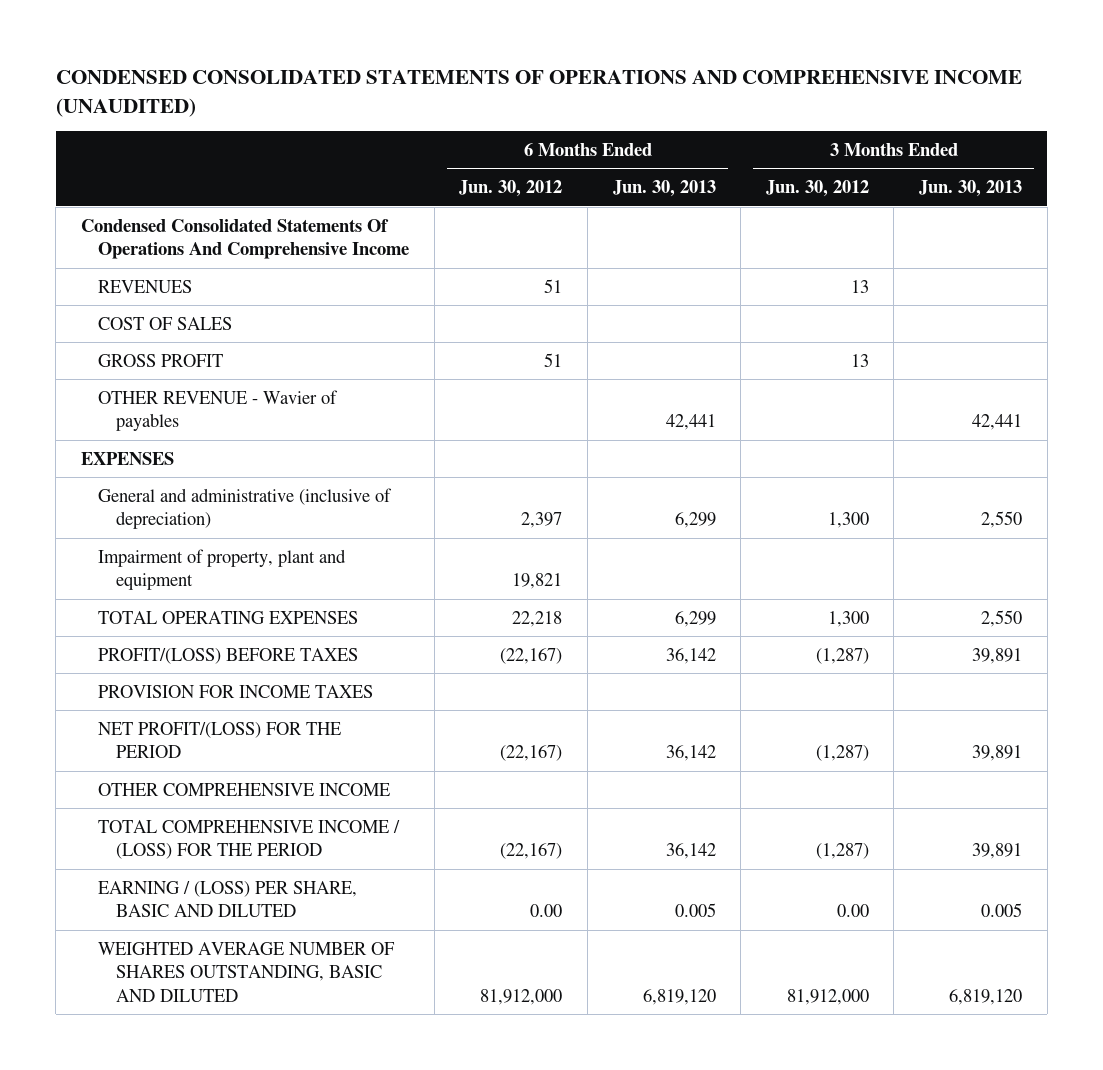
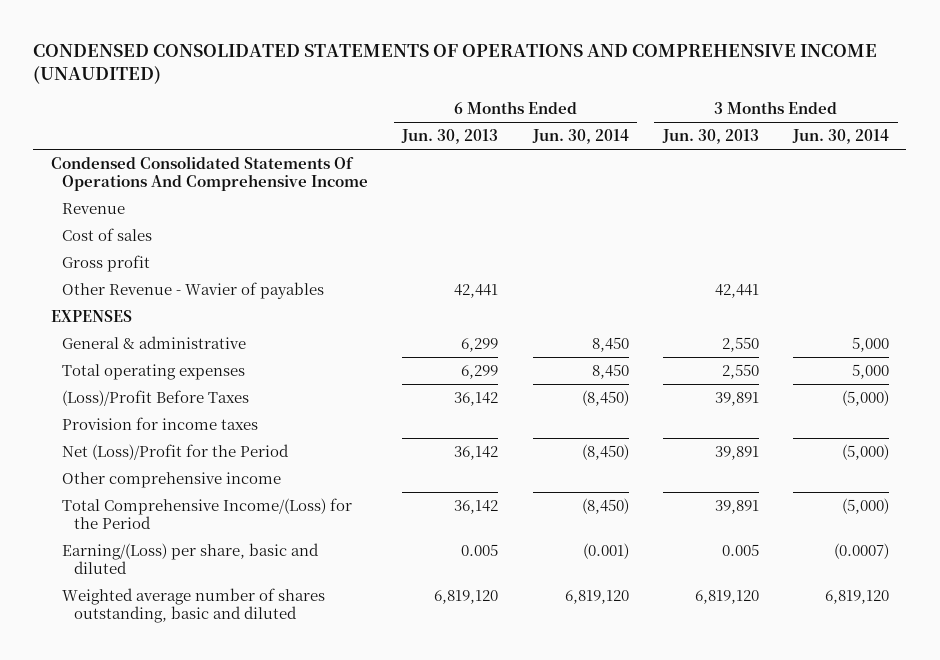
- | 6 Months Ended Jun. 30, 2012 | 6 Months Ended Jun. 30, 2013 | 3 Months Ended Jun. 30, 2012 | 3 Months Ended Jun. 30, 2013
+ | 6 Months Ended Jun. 30, 2013 | 6 Months Ended Jun. 30, 2014 | 3 Months Ended Jun. 30, 2013 | 3 Months Ended Jun. 30, 2014
- REVENUES | 51 | | 13 |
- COST OF SALES
- GROSS PROFIT | 51 | | 13 |
- OTHER REVENUE - Wavier of payables | | 42,441 | | 42,441
+ Revenue
+ Cost of sales
+ Gross profit
+ Other Revenue - Wavier of payables | 42,441 | | 42,441 |
- General and administrative (inclusive of depreciation) | 2,397 | 6,299 | 1,300 | 2,550
- Impairment of property, plant and equipment | 19,821 | | |
- TOTAL OPERATING EXPENSES | 22,218 | 6,299 | 1,300 | 2,550
- PROFIT/(LOSS) BEFORE TAXES | (22,167) | 36,142 | (1,287) | 39,891
- PROVISION FOR INCOME TAXES
- NET PROFIT/(LOSS) FOR THE PERIOD | (22,167) | 36,142 | (1,287) | 39,891
- OTHER COMPREHENSIVE INCOME
- TOTAL COMPREHENSIVE INCOME / (LOSS) FOR THE PERIOD | (22,167) | 36,142 | (1,287) | 39,891
- EARNING / (LOSS) PER SHARE, BASIC AND DILUTED | 0.00 | 0.005 | 0.00 | 0.005
- WEIGHTED AVERAGE NUMBER OF SHARES OUTSTANDING, BASIC AND DILUTED | 81,912,000 | 6,819,120 | 81,912,000 | 6,819,120
+ General & administrative | 6,299 | 8,450 | 2,550 | 5,000
+ Total operating expenses | 6,299 | 8,450 | 2,550 | 5,000
+ (Loss)/Profit Before Taxes | 36,142 | (8,450) | 39,891 | (5,000)
+ Provision for income taxes
+ Net (Loss)/Profit for the Period | 36,142 | (8,450) | 39,891 | (5,000)
+ Other comprehensive income
+ Total Comprehensive Income/(Loss) for the Period | 36,142 | (8,450) | 39,891 | (5,000)
+ Earning/(Loss) per share, basic and diluted | 0.005 | (0.001) | 0.005 | (0.0007)
+ Weighted average number of shares outstanding, basic and diluted | 6,819,120 | 6,819,120 | 6,819,120 | 6,819,120

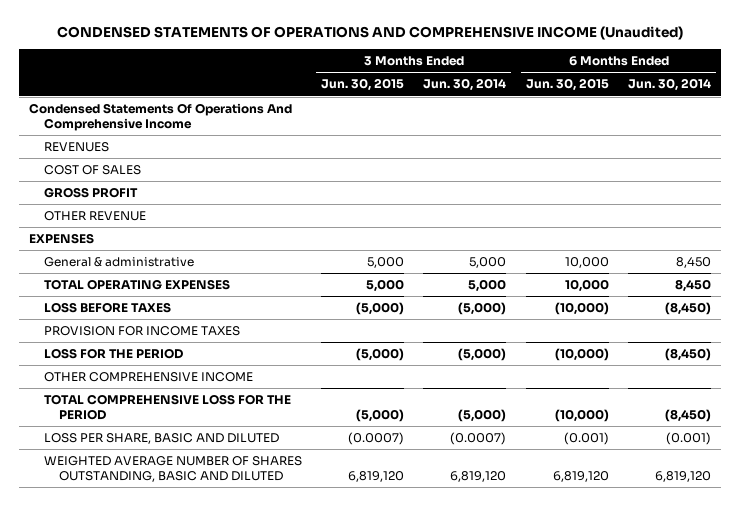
- CONDENSED CONSOLIDATED STATEMENTS OF OPERATIONS AND COMPREHENSIVE INCOME (UNAUDITED)
+ CONDENSED STATEMENTS OF OPERATIONS AND COMPREHENSIVE INCOME (Unaudited)
- | 6 Months Ended Jun. 30, 2013 | 6 Months Ended Jun. 30, 2014 | 3 Months Ended Jun. 30, 2013 | 3 Months Ended Jun. 30, 2014
+ | 3 Months Ended Jun. 30, 2015 | 3 Months Ended Jun. 30, 2014 | 6 Months Ended Jun. 30, 2015 | 6 Months Ended Jun. 30, 2014
- Condensed Consolidated Statements Of Operations And Comprehensive Income
- Revenue
- Cost of sales
- Gross profit
- Other Revenue - Wavier of payables | 42,441 | | 42,441 |
+ Condensed Statements Of Operations And Comprehensive Income
+ REVENUES
+ COST OF SALES
+ GROSS PROFIT
+ OTHER REVENUE
- Total operating expenses | 6,299 | 8,450 | 2,550 | 5,000
- (Loss)/Profit Before Taxes | 36,142 | (8,450) | 39,891 | (5,000)
- Provision for income taxes
- Net (Loss)/Profit for the Period | 36,142 | (8,450) | 39,891 | (5,000)
- Other comprehensive income
- Total Comprehensive Income/(Loss) for the Period | 36,142 | (8,450) | 39,891 | (5,000)
- Earning/(Loss) per share, basic and diluted | 0.005 | (0.001) | 0.005 | (0.0007)
- Weighted average number of shares outstanding, basic and diluted | 6,819,120 | 6,819,120 | 6,819,120 | 6,819,120
+ TOTAL OPERATING EXPENSES | 5,000 | 5,000 | 10,000 | 8,450
+ LOSS BEFORE TAXES | (5,000) | (5,000) | (10,000) | (8,450)
+ PROVISION FOR INCOME TAXES
+ LOSS FOR THE PERIOD | (5,000) | (5,000) | (10,000) | (8,450)
+ OTHER COMPREHENSIVE INCOME
+ TOTAL COMPREHENSIVE LOSS FOR THE PERIOD | (5,000) | (5,000) | (10,000) | (8,450)
+ LOSS PER SHARE, BASIC AND DILUTED | (0.0007) | (0.0007) | (0.001) | (0.001)
+ WEIGHTED AVERAGE NUMBER OF SHARES OUTSTANDING, BASIC AND DILUTED | 6,819,120 | 6,819,120 | 6,819,120 | 6,819,120

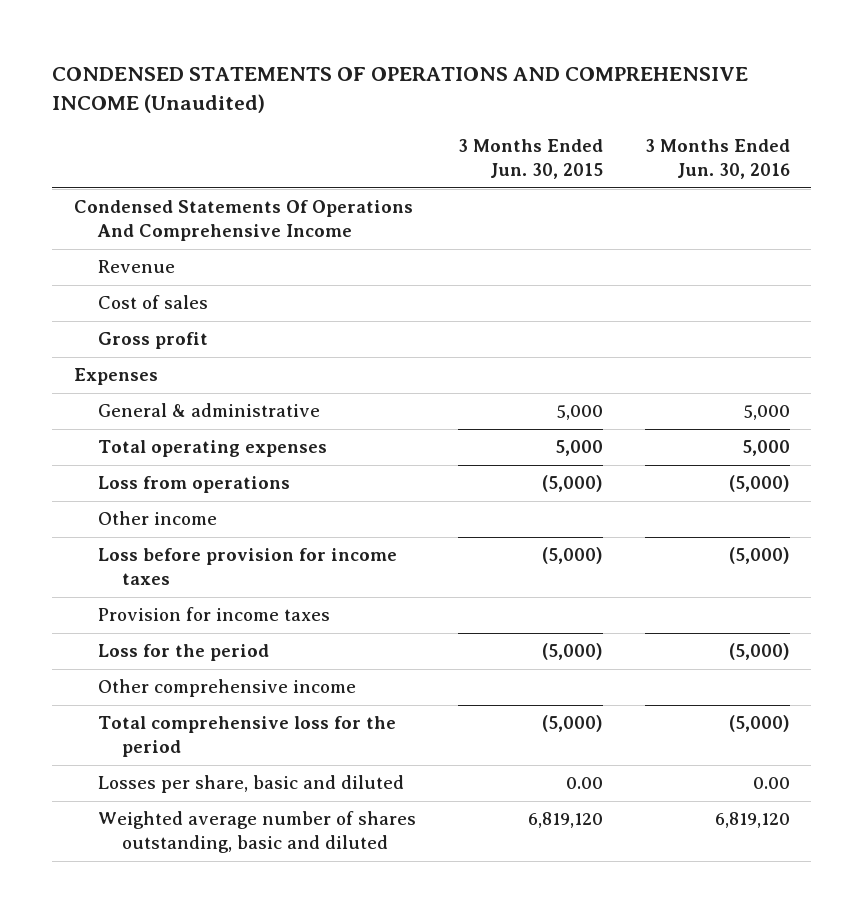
- | 3 Months Ended Jun. 30, 2015 | 3 Months Ended Jun. 30, 2014 | 6 Months Ended Jun. 30, 2015 | 6 Months Ended Jun. 30, 2014
+ | 3 Months Ended Jun. 30, 2015 | 3 Months Ended Jun. 30, 2016
- REVENUES
- COST OF SALES
- GROSS PROFIT
- OTHER REVENUE
- EXPENSES
+ Revenue
+ Cost of sales
+ Gross profit
+ Expenses
- TOTAL OPERATING EXPENSES | 5,000 | 5,000 | 10,000 | 8,450
- LOSS BEFORE TAXES | (5,000) | (5,000) | (10,000) | (8,450)
- PROVISION FOR INCOME TAXES
- LOSS FOR THE PERIOD | (5,000) | (5,000) | (10,000) | (8,450)
- OTHER COMPREHENSIVE INCOME
- TOTAL COMPREHENSIVE LOSS FOR THE PERIOD | (5,000) | (5,000) | (10,000) | (8,450)
- LOSS PER SHARE, BASIC AND DILUTED | (0.0007) | (0.0007) | (0.001) | (0.001)
- WEIGHTED AVERAGE NUMBER OF SHARES OUTSTANDING, BASIC AND DILUTED | 6,819,120 | 6,819,120 | 6,819,120 | 6,819,120
+ Total operating expenses | 5,000 | 5,000
+ Loss from operations | (5,000) | (5,000)
+ Other income
+ Loss before provision for income taxes | (5,000) | (5,000)
+ Provision for income taxes
+ Loss for the period | (5,000) | (5,000)
+ Other comprehensive income
+ Total comprehensive loss for the period | (5,000) | (5,000)
+ Losses per share, basic and diluted | 0.00 | 0.00
+ Weighted average number of shares outstanding, basic and diluted | 6,819,120 | 6,819,120

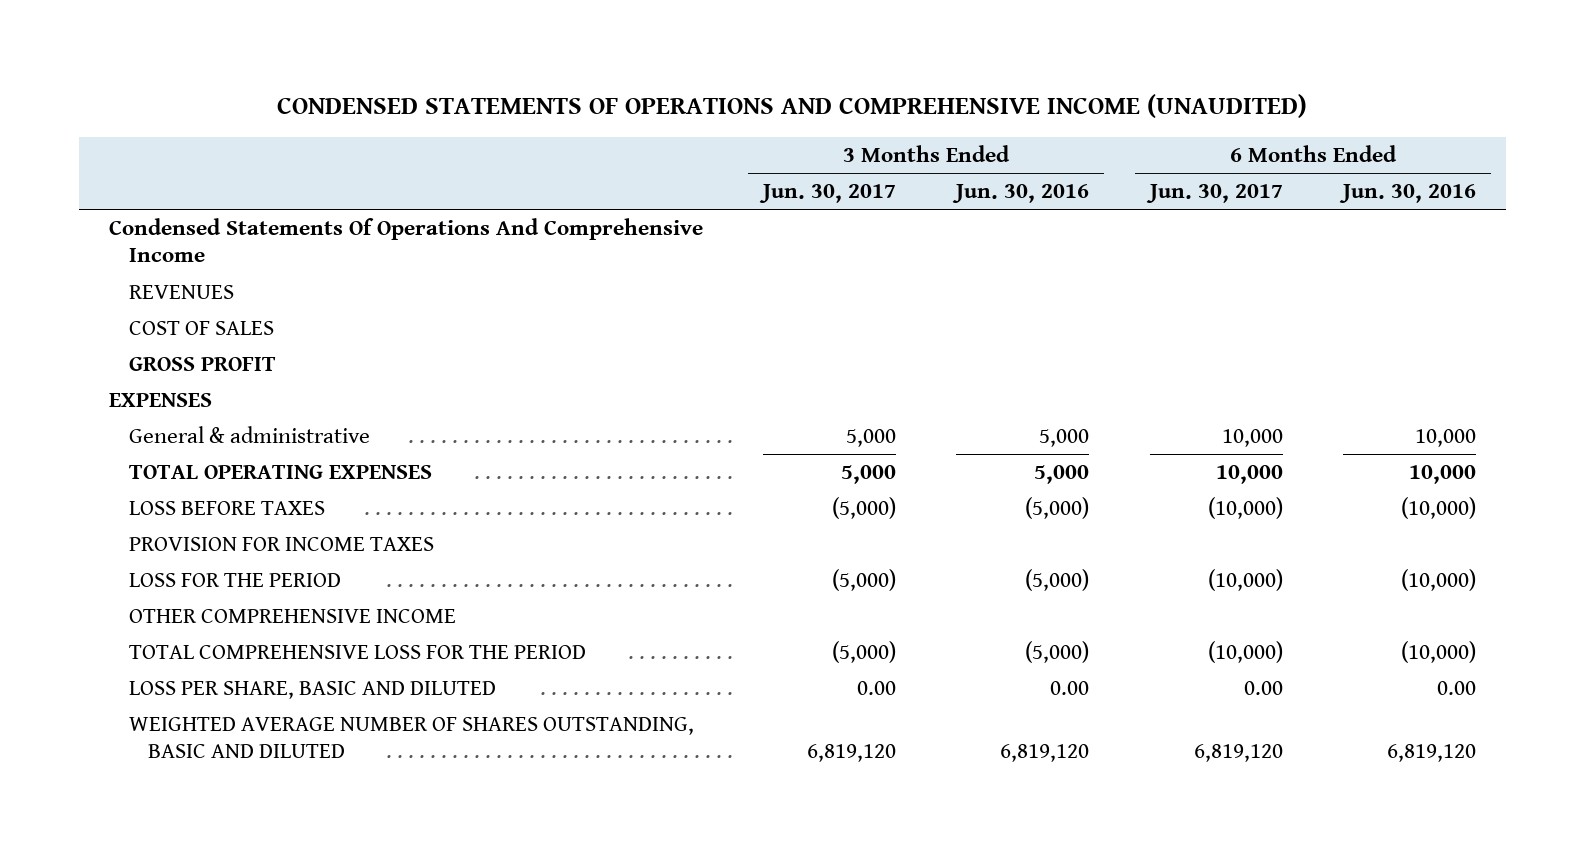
- CONDENSED STATEMENTS OF OPERATIONS AND COMPREHENSIVE INCOME (Unaudited)
+ CONDENSED STATEMENTS OF OPERATIONS AND COMPREHENSIVE INCOME (UNAUDITED)
- | 3 Months Ended Jun. 30, 2015 | 3 Months Ended Jun. 30, 2016
+ | 3 Months Ended Jun. 30, 2017 | 3 Months Ended Jun. 30, 2016 | 6 Months Ended Jun. 30, 2017 | 6 Months Ended Jun. 30, 2016
- Revenue
- Cost of sales
- Gross profit
- Expenses
+ REVENUES
+ COST OF SALES
+ GROSS PROFIT
+ EXPENSES
- Total operating expenses | 5,000 | 5,000
- Loss from operations | (5,000) | (5,000)
- Other income
- Loss before provision for income taxes | (5,000) | (5,000)
- Provision for income taxes
- Loss for the period | (5,000) | (5,000)
- Other comprehensive income
- Total comprehensive loss for the period | (5,000) | (5,000)
- Losses per share, basic and diluted | 0.00 | 0.00
- Weighted average number of shares outstanding, basic and diluted | 6,819,120 | 6,819,120
+ TOTAL OPERATING EXPENSES | 5,000 | 5,000 | 10,000 | 10,000
+ LOSS BEFORE TAXES | (5,000) | (5,000) | (10,000) | (10,000)
+ PROVISION FOR INCOME TAXES
+ LOSS FOR THE PERIOD | (5,000) | (5,000) | (10,000) | (10,000)
+ OTHER COMPREHENSIVE INCOME
+ TOTAL COMPREHENSIVE LOSS FOR THE PERIOD | (5,000) | (5,000) | (10,000) | (10,000)
+ LOSS PER SHARE, BASIC AND DILUTED | 0.00 | 0.00 | 0.00 | 0.00
+ WEIGHTED AVERAGE NUMBER OF SHARES OUTSTANDING, BASIC AND DILUTED | 6,819,120 | 6,819,120 | 6,819,120 | 6,819,120

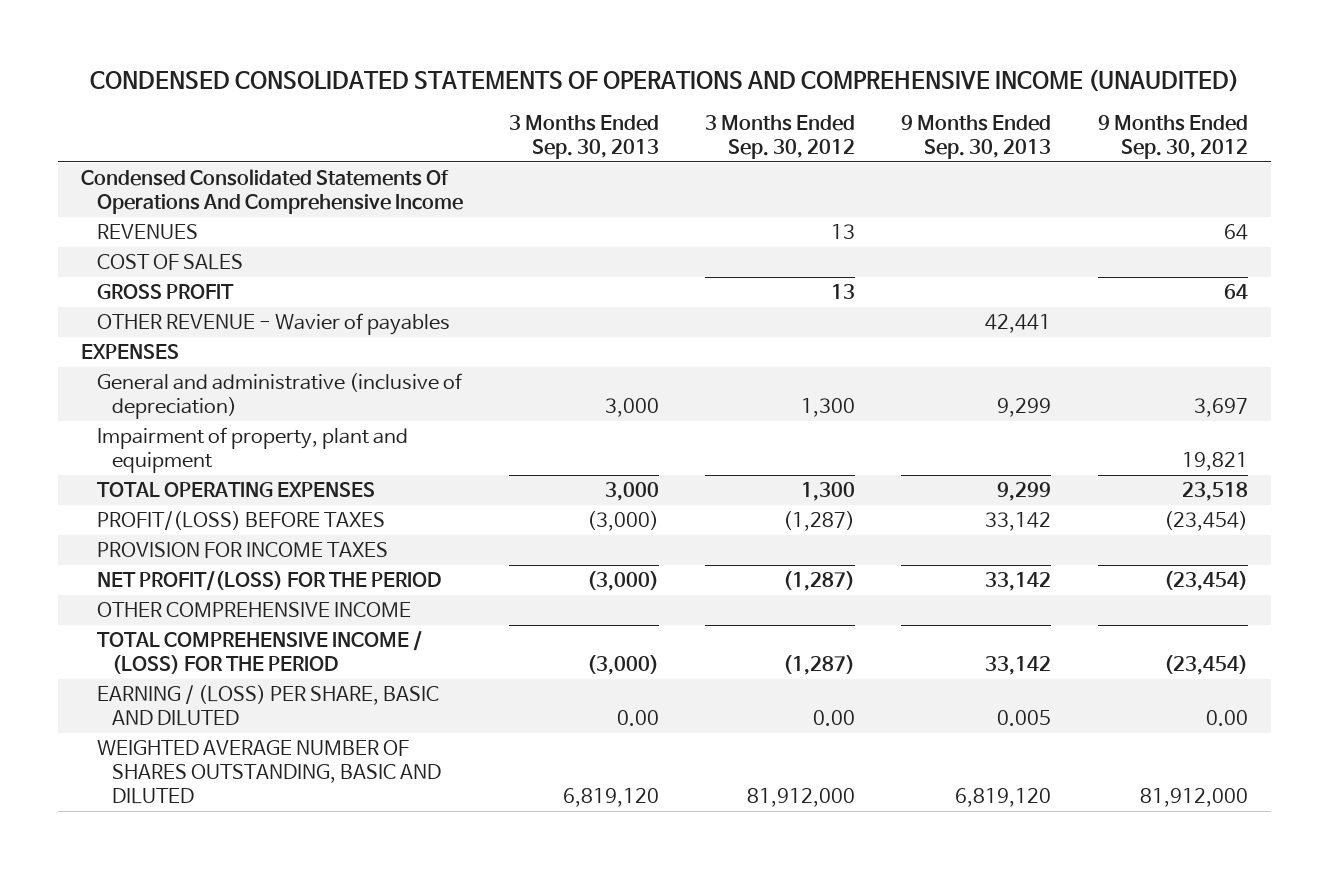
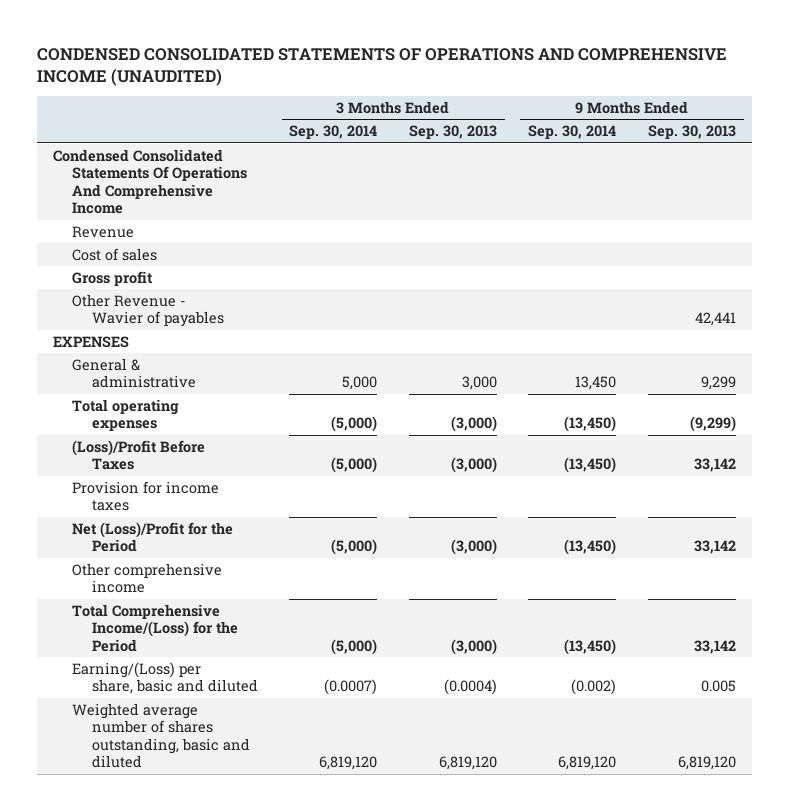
- | 3 Months Ended Sep. 30, 2013 | 3 Months Ended Sep. 30, 2012 | 9 Months Ended Sep. 30, 2013 | 9 Months Ended Sep. 30, 2012
+ | 3 Months Ended Sep. 30, 2014 | 3 Months Ended Sep. 30, 2013 | 9 Months Ended Sep. 30, 2014 | 9 Months Ended Sep. 30, 2013
- REVENUES | | 13 | | 64
- COST OF SALES
- GROSS PROFIT | | 13 | | 64
- OTHER REVENUE - Wavier of payables | | | 42,441 |
+ Revenue
+ Cost of sales
+ Gross profit
+ Other Revenue - Wavier of payables | | | | 42,441
- General and administrative (inclusive of depreciation) | 3,000 | 1,300 | 9,299 | 3,697
- Impairment of property, plant and equipment | | | | 19,821
- TOTAL OPERATING EXPENSES | 3,000 | 1,300 | 9,299 | 23,518
- PROFIT/(LOSS) BEFORE TAXES | (3,000) | (1,287) | 33,142 | (23,454)
- PROVISION FOR INCOME TAXES
- NET PROFIT/(LOSS) FOR THE PERIOD | (3,000) | (1,287) | 33,142 | (23,454)
- OTHER COMPREHENSIVE INCOME
- TOTAL COMPREHENSIVE INCOME / (LOSS) FOR THE PERIOD | (3,000) | (1,287) | 33,142 | (23,454)
- EARNING / (LOSS) PER SHARE, BASIC AND DILUTED | 0.00 | 0.00 | 0.005 | 0.00
- WEIGHTED AVERAGE NUMBER OF SHARES OUTSTANDING, BASIC AND DILUTED | 6,819,120 | 81,912,000 | 6,819,120 | 81,912,000
+ General & administrative | 5,000 | 3,000 | 13,450 | 9,299
+ Total operating expenses | (5,000) | (3,000) | (13,450) | (9,299)
+ (Loss)/Profit Before Taxes | (5,000) | (3,000) | (13,450) | 33,142
+ Provision for income taxes
+ Net (Loss)/Profit for the Period | (5,000) | (3,000) | (13,450) | 33,142
+ Other comprehensive income
+ Total Comprehensive Income/(Loss) for the Period | (5,000) | (3,000) | (13,450) | 33,142
+ Earning/(Loss) per share, basic and diluted | (0.0007) | (0.0004) | (0.002) | 0.005
+ Weighted average number of shares outstanding, basic and diluted | 6,819,120 | 6,819,120 | 6,819,120 | 6,819,120

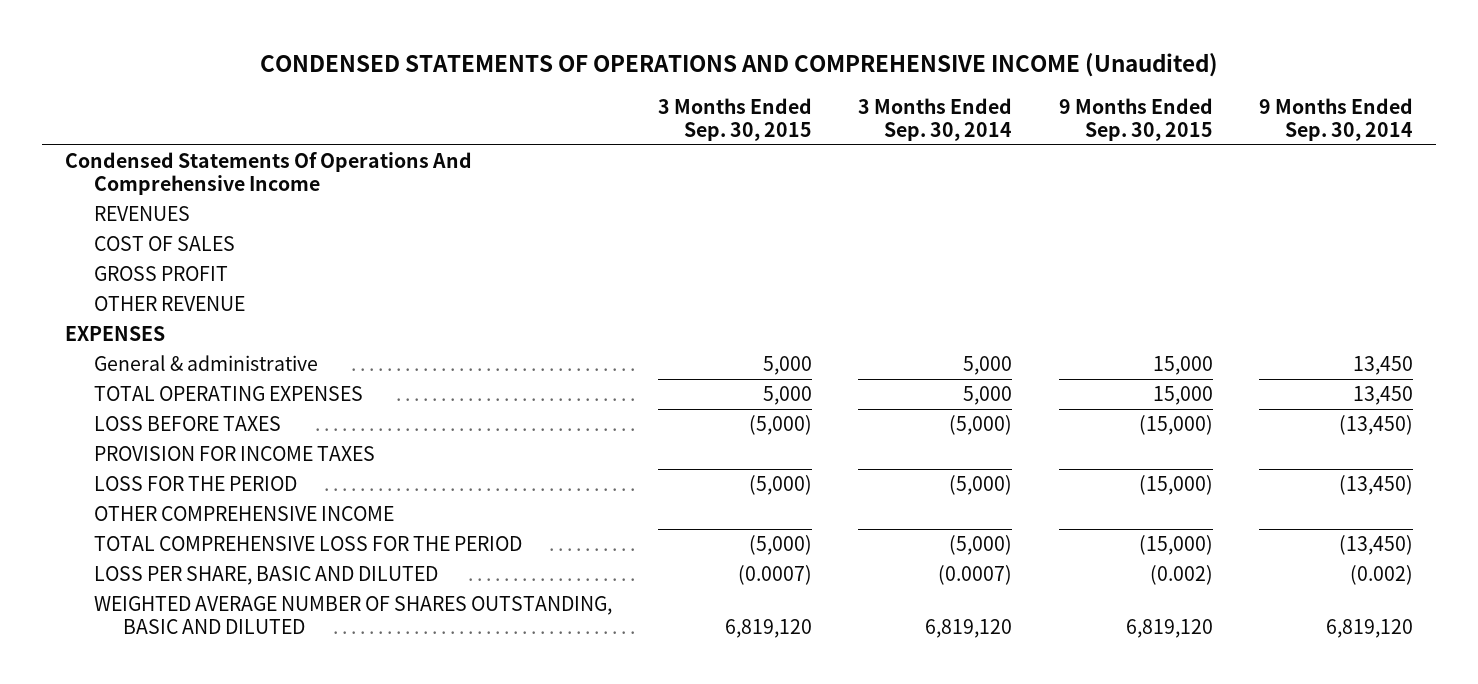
- CONDENSED CONSOLIDATED STATEMENTS OF OPERATIONS AND COMPREHENSIVE INCOME (UNAUDITED)
+ CONDENSED STATEMENTS OF OPERATIONS AND COMPREHENSIVE INCOME (Unaudited)
- | 3 Months Ended Sep. 30, 2014 | 3 Months Ended Sep. 30, 2013 | 9 Months Ended Sep. 30, 2014 | 9 Months Ended Sep. 30, 2013
+ | 3 Months Ended Sep. 30, 2015 | 3 Months Ended Sep. 30, 2014 | 9 Months Ended Sep. 30, 2015 | 9 Months Ended Sep. 30, 2014
- Condensed Consolidated Statements Of Operations And Comprehensive Income
- Revenue
- Cost of sales
- Gross profit
- Other Revenue - Wavier of payables | | | | 42,441
+ Condensed Statements Of Operations And Comprehensive Income
+ REVENUES
+ COST OF SALES
+ GROSS PROFIT
+ OTHER REVENUE
- Total operating expenses | (5,000) | (3,000) | (13,450) | (9,299)
- (Loss)/Profit Before Taxes | (5,000) | (3,000) | (13,450) | 33,142
- Provision for income taxes
- Net (Loss)/Profit for the Period | (5,000) | (3,000) | (13,450) | 33,142
- Other comprehensive income
- Total Comprehensive Income/(Loss) for the Period | (5,000) | (3,000) | (13,450) | 33,142
- Earning/(Loss) per share, basic and diluted | (0.0007) | (0.0004) | (0.002) | 0.005
- Weighted average number of shares outstanding, basic and diluted | 6,819,120 | 6,819,120 | 6,819,120 | 6,819,120
+ TOTAL OPERATING EXPENSES | 5,000 | 5,000 | 15,000 | 13,450
+ LOSS BEFORE TAXES | (5,000) | (5,000) | (15,000) | (13,450)
+ PROVISION FOR INCOME TAXES
+ LOSS FOR THE PERIOD | (5,000) | (5,000) | (15,000) | (13,450)
+ OTHER COMPREHENSIVE INCOME
+ TOTAL COMPREHENSIVE LOSS FOR THE PERIOD | (5,000) | (5,000) | (15,000) | (13,450)
+ LOSS PER SHARE, BASIC AND DILUTED | (0.0007) | (0.0007) | (0.002) | (0.002)
+ WEIGHTED AVERAGE NUMBER OF SHARES OUTSTANDING, BASIC AND DILUTED | 6,819,120 | 6,819,120 | 6,819,120 | 6,819,120

